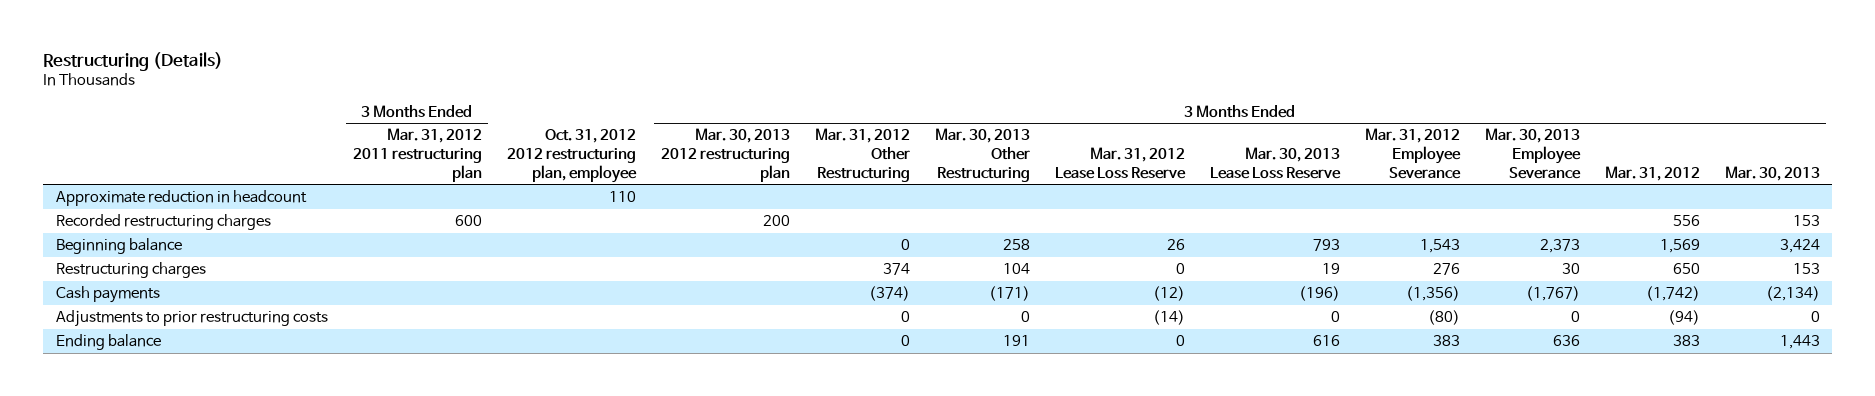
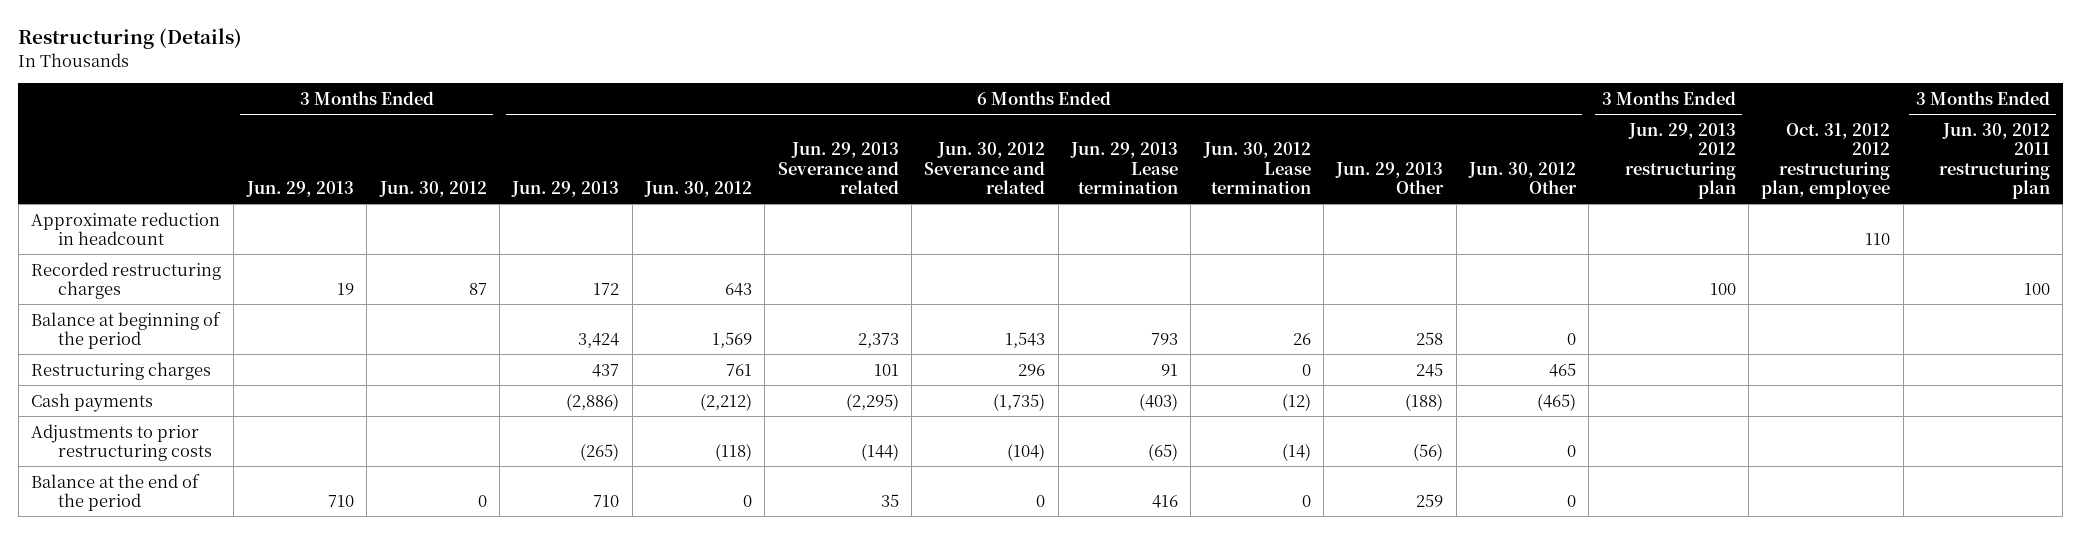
- | 3 Months Ended Mar. 31, 2012 2011 restructuring plan | Oct. 31, 2012 2012 restructuring plan, employee | 3 Months Ended Mar. 30, 2013 2012 restructuring plan | 3 Months Ended Mar. 31, 2012 Other Restructuring | 3 Months Ended Mar. 30, 2013 Other Restructuring | 3 Months Ended Mar. 31, 2012 Lease Loss Reserve | 3 Months Ended Mar. 30, 2013 Lease Loss Reserve | 3 Months Ended Mar. 31, 2012 Employee Severance | 3 Months Ended Mar. 30, 2013 Employee Severance | 3 Months Ended Mar. 31, 2012 | 3 Months Ended Mar. 30, 2013
+ | 3 Months Ended Jun. 29, 2013 | 3 Months Ended Jun. 30, 2012 | 6 Months Ended Jun. 29, 2013 | 6 Months Ended Jun. 30, 2012 | 6 Months Ended Jun. 29, 2013 Severance and related | 6 Months Ended Jun. 30, 2012 Severance and related | 6 Months Ended Jun. 29, 2013 Lease termination | 6 Months Ended Jun. 30, 2012 Lease termination | 6 Months Ended Jun. 29, 2013 Other | 6 Months Ended Jun. 30, 2012 Other | 3 Months Ended Jun. 29, 2013 2012 restructuring plan | Oct. 31, 2012 2012 restructuring plan, employee | 3 Months Ended Jun. 30, 2012 2011 restructuring plan
- Beginning balance | | | | 0 | 258 | 26 | 793 | 1,543 | 2,373 | 1,569 | 3,424
+ Balance at beginning of the period | | | 3,424 | 1,569 | 2,373 | 1,543 | 793 | 26 | 258 | 0 | | |
- Ending balance | | | | 0 | 191 | 0 | 616 | 383 | 636 | 383 | 1,443
+ Balance at the end of the period | 710 | 0 | 710 | 0 | 35 | 0 | 416 | 0 | 259 | 0 | | |

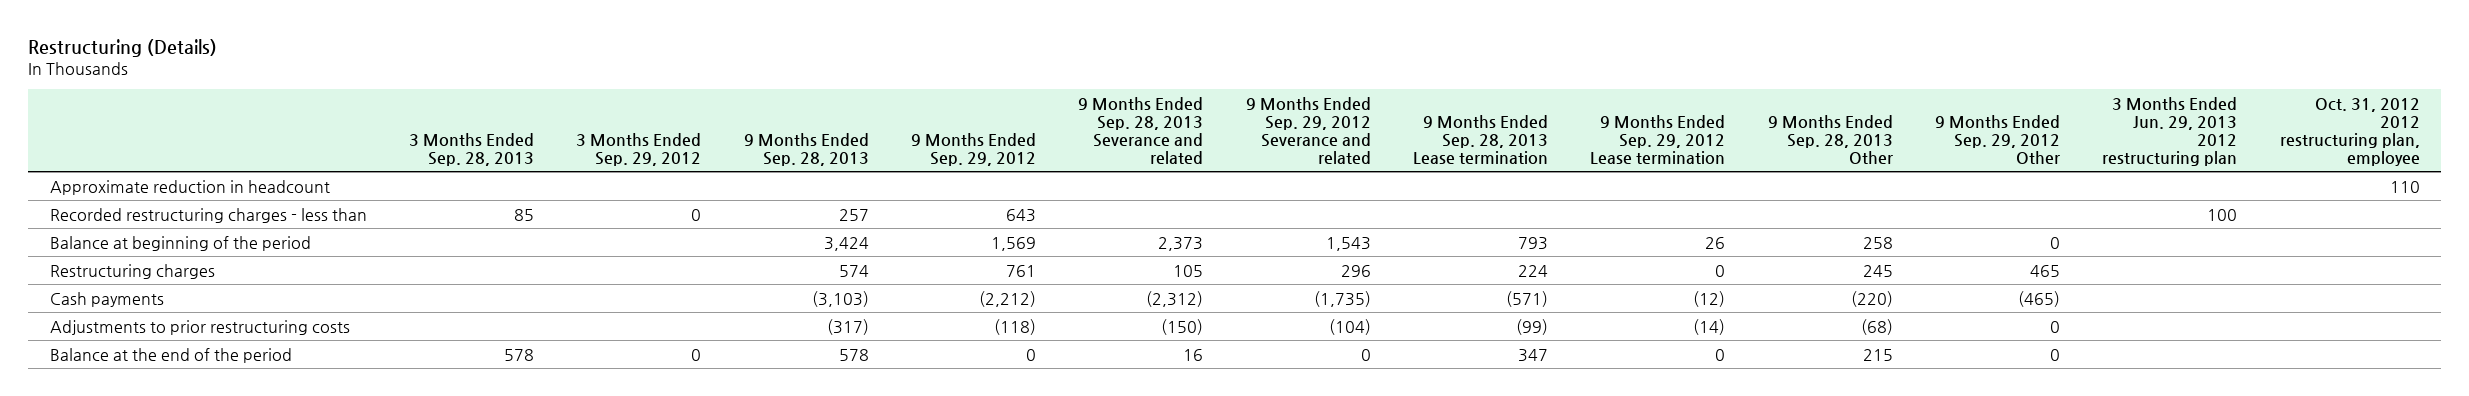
- | 3 Months Ended Jun. 29, 2013 | 3 Months Ended Jun. 30, 2012 | 6 Months Ended Jun. 29, 2013 | 6 Months Ended Jun. 30, 2012 | 6 Months Ended Jun. 29, 2013 Severance and related | 6 Months Ended Jun. 30, 2012 Severance and related | 6 Months Ended Jun. 29, 2013 Lease termination | 6 Months Ended Jun. 30, 2012 Lease termination | 6 Months Ended Jun. 29, 2013 Other | 6 Months Ended Jun. 30, 2012 Other | 3 Months Ended Jun. 29, 2013 2012 restructuring plan | Oct. 31, 2012 2012 restructuring plan, employee | 3 Months Ended Jun. 30, 2012 2011 restructuring plan
+ | 3 Months Ended Sep. 28, 2013 | 3 Months Ended Sep. 29, 2012 | 9 Months Ended Sep. 28, 2013 | 9 Months Ended Sep. 29, 2012 | 9 Months Ended Sep. 28, 2013 Severance and related | 9 Months Ended Sep. 29, 2012 Severance and related | 9 Months Ended Sep. 28, 2013 Lease termination | 9 Months Ended Sep. 29, 2012 Lease termination | 9 Months Ended Sep. 28, 2013 Other | 9 Months Ended Sep. 29, 2012 Other | 3 Months Ended Jun. 29, 2013 2012 restructuring plan | Oct. 31, 2012 2012 restructuring plan, employee
- Recorded restructuring charges | 19 | 87 | 172 | 643 | | | | | | | 100 | | 100
+ Recorded restructuring charges - less than | 85 | 0 | 257 | 643 | | | | | | | 100 |

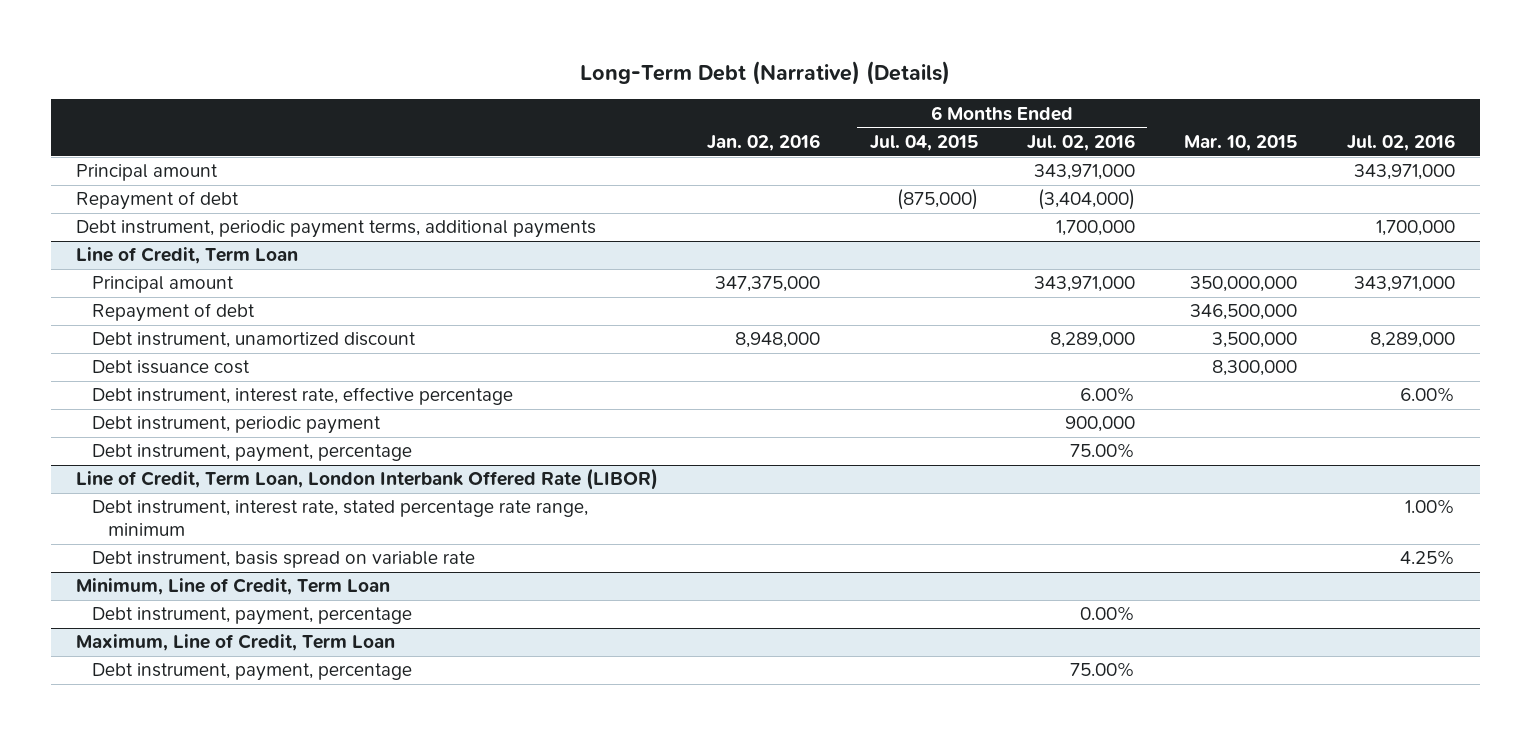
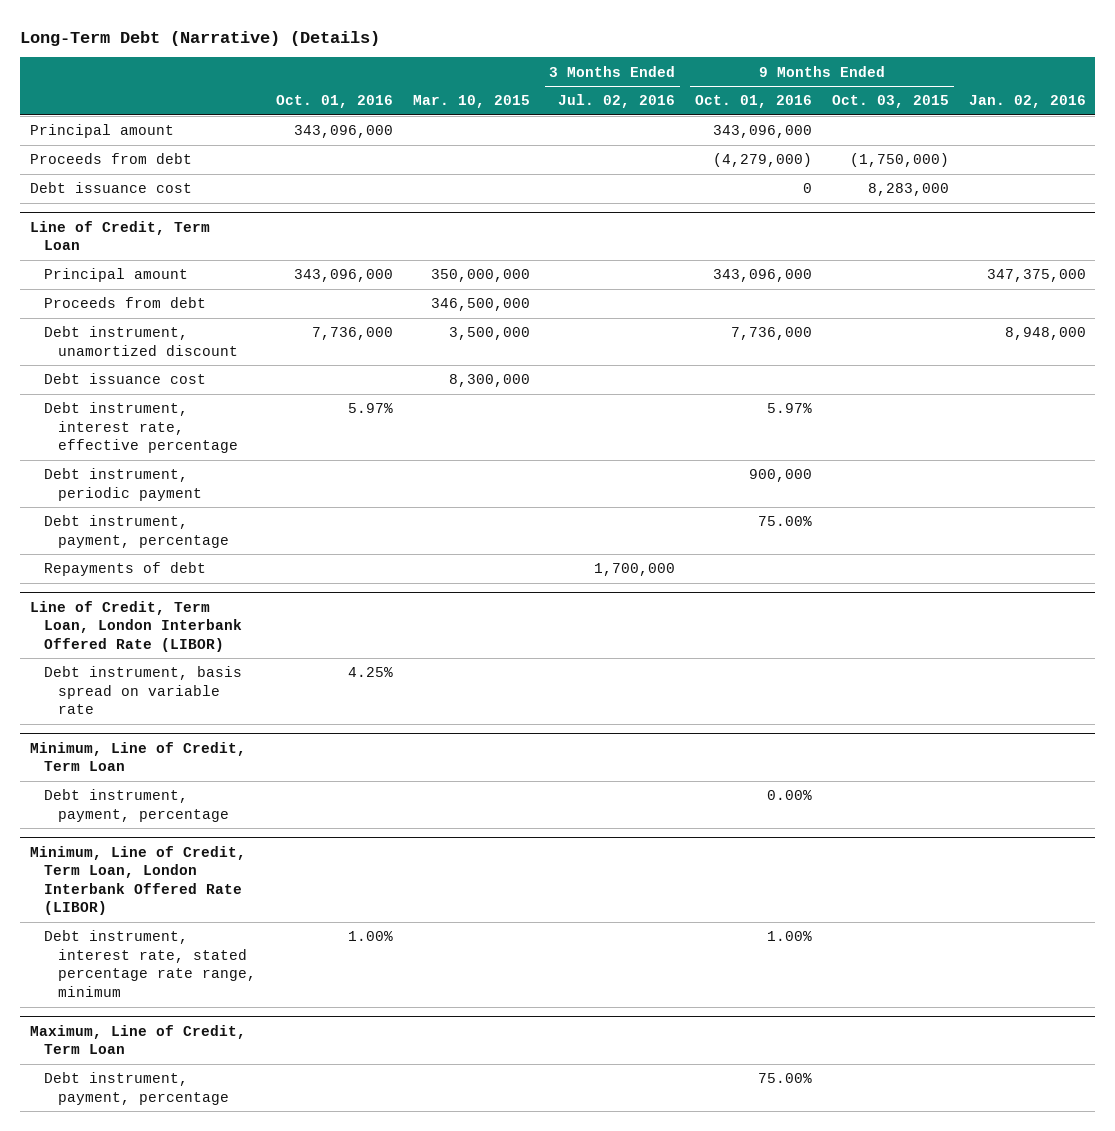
- | Jan. 02, 2016 | 6 Months Ended Jul. 04, 2015 | 6 Months Ended Jul. 02, 2016 | Mar. 10, 2015 | Jul. 02, 2016
+ | Oct. 01, 2016 | Mar. 10, 2015 | 3 Months Ended Jul. 02, 2016 | 9 Months Ended Oct. 01, 2016 | 9 Months Ended Oct. 03, 2015 | Jan. 02, 2016
- Repayment of debt | | (875,000) | (3,404,000) | |
- Debt instrument, periodic payment terms, additional payments | | | 1,700,000 | | 1,700,000
+ Proceeds from debt | | | | (4,279,000) | (1,750,000) |
+ Debt issuance cost | | | | 0 | 8,283,000 |
@ Line of Credit, Term Loan
- Repayment of debt | | | | 346,500,000 |
+ Proceeds from debt | | 346,500,000 | | | |
+ Repayments of debt | | | 1,700,000 | | |
@ Line of Credit, Term Loan, London Interbank Offered Rate (LIBOR)
- Debt instrument, interest rate, stated percentage rate range, minimum | | | | | 1.00%
+ Minimum, Line of Credit, Term Loan, London Interbank Offered Rate (LIBOR)
+ Debt instrument, interest rate, stated percentage rate range, minimum | 1.00% | | | 1.00% | |

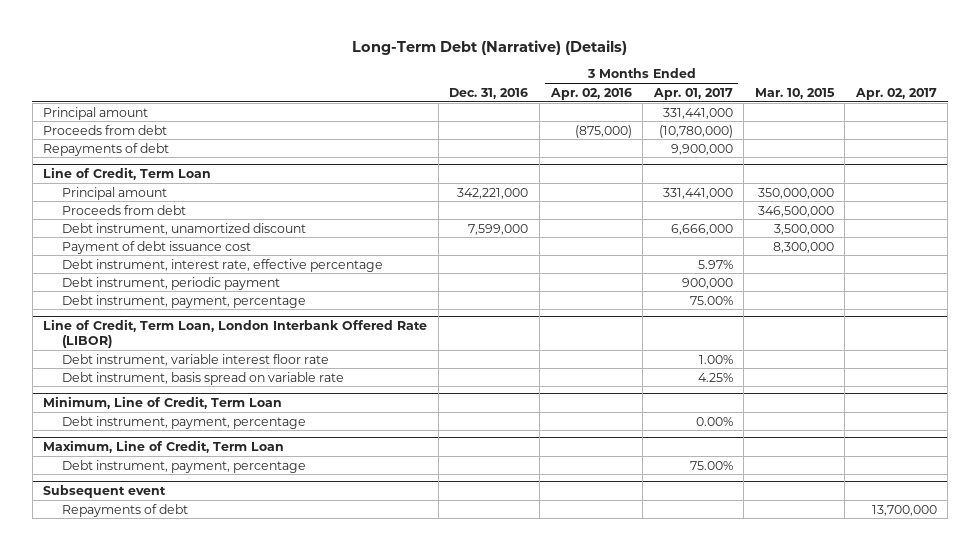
- | Oct. 01, 2016 | Mar. 10, 2015 | 3 Months Ended Jul. 02, 2016 | 9 Months Ended Oct. 01, 2016 | 9 Months Ended Oct. 03, 2015 | Jan. 02, 2016
+ | Dec. 31, 2016 | 3 Months Ended Apr. 02, 2016 | 3 Months Ended Apr. 01, 2017 | Mar. 10, 2015 | Apr. 02, 2017
- Debt issuance cost | | | | 0 | 8,283,000 |
+ Repayments of debt | | | 9,900,000 | |
@ Line of Credit, Term Loan
- Debt issuance cost | | 8,300,000 | | | |
+ Payment of debt issuance cost | | | | 8,300,000 |
- Repayments of debt | | | 1,700,000 | | |
@ Line of Credit, Term Loan, London Interbank Offered Rate (LIBOR)
+ Debt instrument, variable interest floor rate | | | 1.00% | |
- Minimum, Line of Credit, Term Loan, London Interbank Offered Rate (LIBOR)
- Debt instrument, interest rate, stated percentage rate range, minimum | 1.00% | | | 1.00% | |
+ Subsequent event
+ Repayments of debt | | | | | 13,700,000

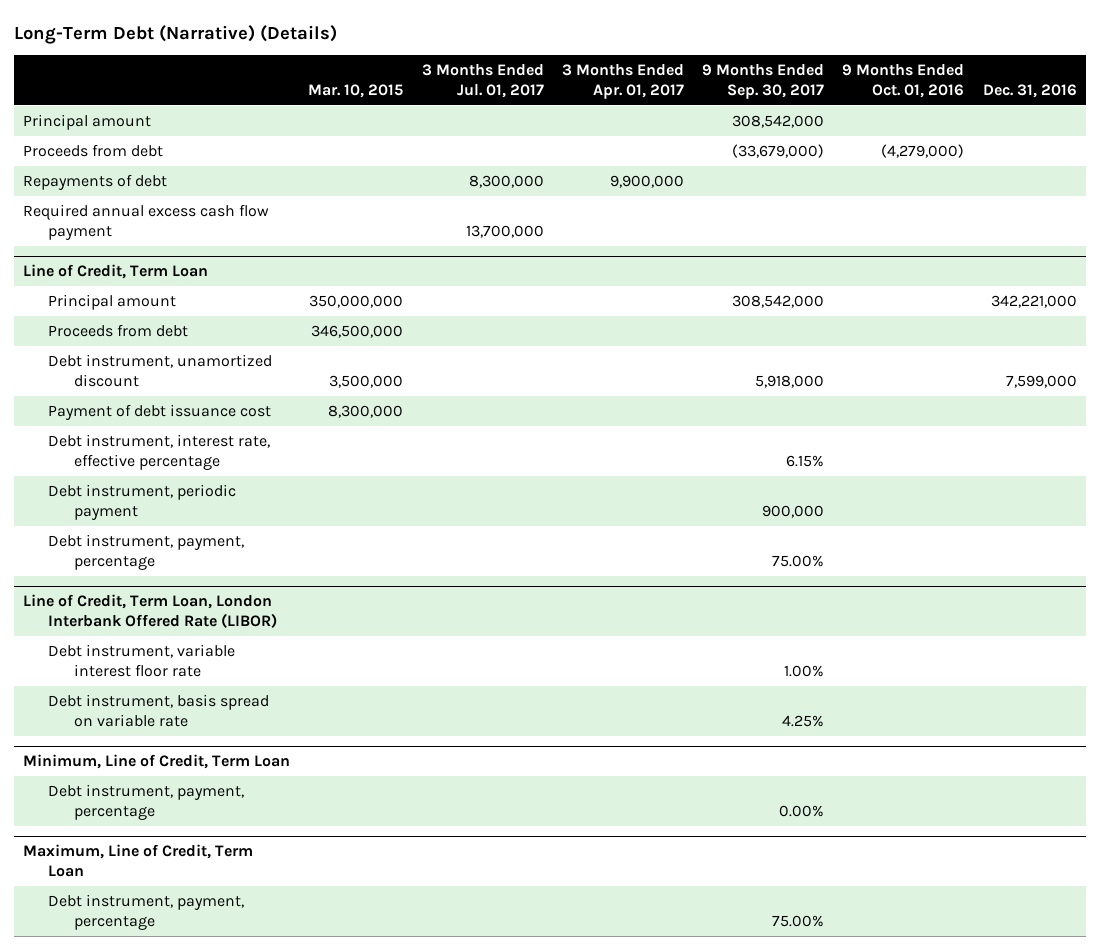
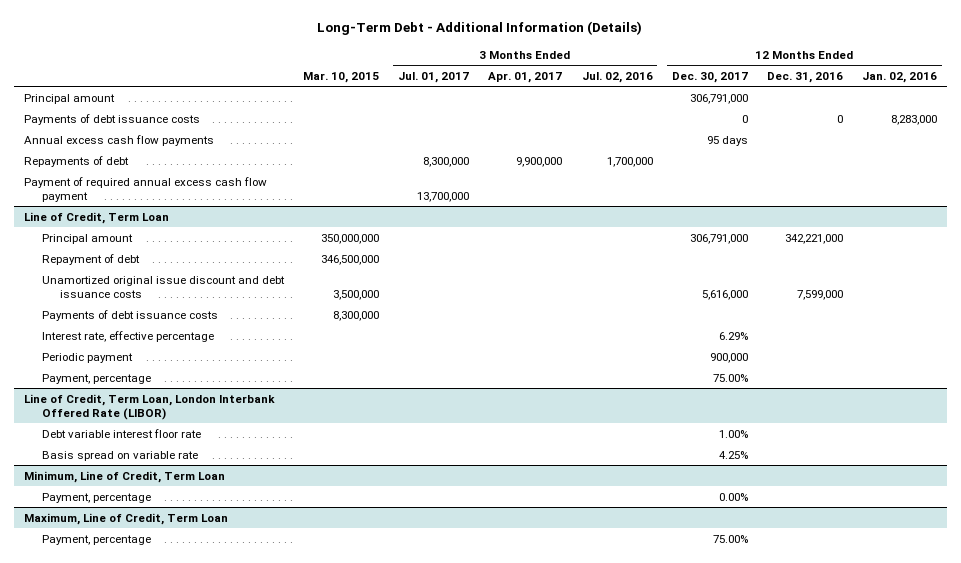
- Long-Term Debt (Narrative) (Details)
+ Long-Term Debt - Additional Information (Details)
- | Mar. 10, 2015 | 3 Months Ended Jul. 01, 2017 | 3 Months Ended Apr. 01, 2017 | 9 Months Ended Sep. 30, 2017 | 9 Months Ended Oct. 01, 2016 | Dec. 31, 2016
+ | Mar. 10, 2015 | 3 Months Ended Jul. 01, 2017 | 3 Months Ended Apr. 01, 2017 | 3 Months Ended Jul. 02, 2016 | 12 Months Ended Dec. 30, 2017 | 12 Months Ended Dec. 31, 2016 | 12 Months Ended Jan. 02, 2016
- Proceeds from debt | | | | (33,679,000) | (4,279,000) |
+ Payments of debt issuance costs | | | | | 0 | 0 | 8,283,000
+ Annual excess cash flow payments | | | | | 95 days | |
- Required annual excess cash flow payment | | 13,700,000 | | | |
+ Payment of required annual excess cash flow payment | | 13,700,000 | | | | |
@ Line of Credit, Term Loan
- Proceeds from debt | 346,500,000 | | | | |
- Debt instrument, unamortized discount | 3,500,000 | | | 5,918,000 | | 7,599,000
- Payment of debt issuance cost | 8,300,000 | | | | |
- Debt instrument, interest rate, effective percentage | | | | 6.15% | |
- Debt instrument, periodic payment | | | | 900,000 | |
- Debt instrument, payment, percentage | | | | 75.00% | |
+ Repayment of debt | 346,500,000 | | | | | |
+ Unamortized original issue discount and debt issuance costs | 3,500,000 | | | | 5,616,000 | 7,599,000 |
+ Payments of debt issuance costs | 8,300,000 | | | | | |
+ Interest rate, effective percentage | | | | | 6.29% | |
+ Periodic payment | | | | | 900,000 | |
+ Payment, percentage | | | | | 75.00% | |
@ Line of Credit, Term Loan, London Interbank Offered Rate (LIBOR)
- Debt instrument, variable interest floor rate | | | | 1.00% | |
- Debt instrument, basis spread on variable rate | | | | 4.25% | |
+ Debt variable interest floor rate | | | | | 1.00% | |
+ Basis spread on variable rate | | | | | 4.25% | |
@ Minimum, Line of Credit, Term Loan
- Debt instrument, payment, percentage | | | | 0.00% | |
+ Payment, percentage | | | | | 0.00% | |
@ Maximum, Line of Credit, Term Loan
- Debt instrument, payment, percentage | | | | 75.00% | |
+ Payment, percentage | | | | | 75.00% | |

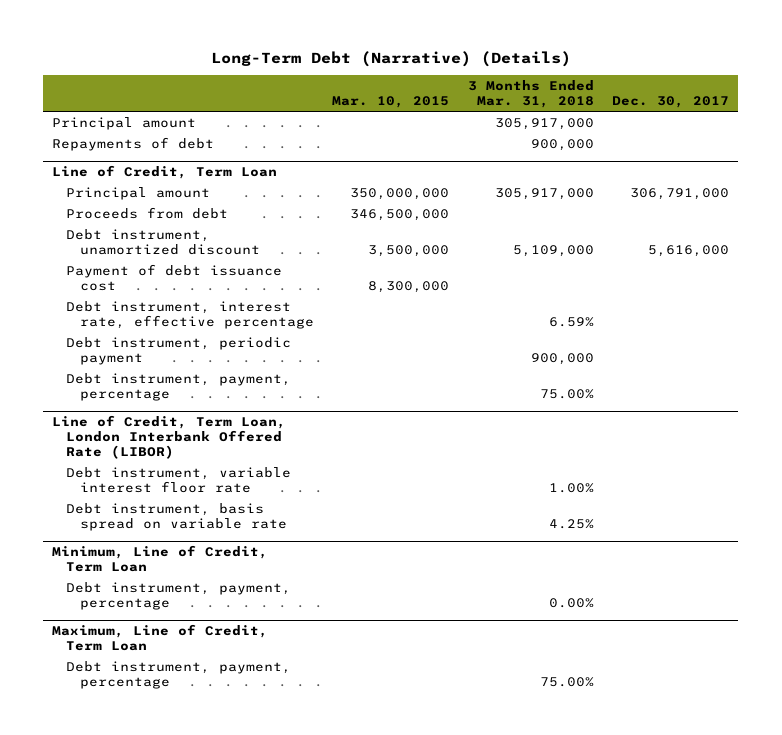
- Long-Term Debt - Additional Information (Details)
+ Long-Term Debt (Narrative) (Details)
- | Mar. 10, 2015 | 3 Months Ended Jul. 01, 2017 | 3 Months Ended Apr. 01, 2017 | 3 Months Ended Jul. 02, 2016 | 12 Months Ended Dec. 30, 2017 | 12 Months Ended Dec. 31, 2016 | 12 Months Ended Jan. 02, 2016
+ | Mar. 10, 2015 | 3 Months Ended Mar. 31, 2018 | Dec. 30, 2017
- Payments of debt issuance costs | | | | | 0 | 0 | 8,283,000
- Annual excess cash flow payments | | | | | 95 days | |
- Payment of required annual excess cash flow payment | | 13,700,000 | | | | |
@ Line of Credit, Term Loan
- Repayment of debt | 346,500,000 | | | | | |
- Unamortized original issue discount and debt issuance costs | 3,500,000 | | | | 5,616,000 | 7,599,000 |
- Payments of debt issuance costs | 8,300,000 | | | | | |
- Interest rate, effective percentage | | | | | 6.29% | |
- Periodic payment | | | | | 900,000 | |
- Payment, percentage | | | | | 75.00% | |
+ Proceeds from debt | 346,500,000 | |
+ Debt instrument, unamortized discount | 3,500,000 | 5,109,000 | 5,616,000
+ Payment of debt issuance cost | 8,300,000 | |
+ Debt instrument, interest rate, effective percentage | | 6.59% |
+ Debt instrument, periodic payment | | 900,000 |
+ Debt instrument, payment, percentage | | 75.00% |
@ Line of Credit, Term Loan, London Interbank Offered Rate (LIBOR)
- Debt variable interest floor rate | | | | | 1.00% | |
- Basis spread on variable rate | | | | | 4.25% | |
+ Debt instrument, variable interest floor rate | | 1.00% |
+ Debt instrument, basis spread on variable rate | | 4.25% |
@ Minimum, Line of Credit, Term Loan
- Payment, percentage | | | | | 0.00% | |
+ Debt instrument, payment, percentage | | 0.00% |
@ Maximum, Line of Credit, Term Loan
- Payment, percentage | | | | | 75.00% | |
+ Debt instrument, payment, percentage | | 75.00% |

